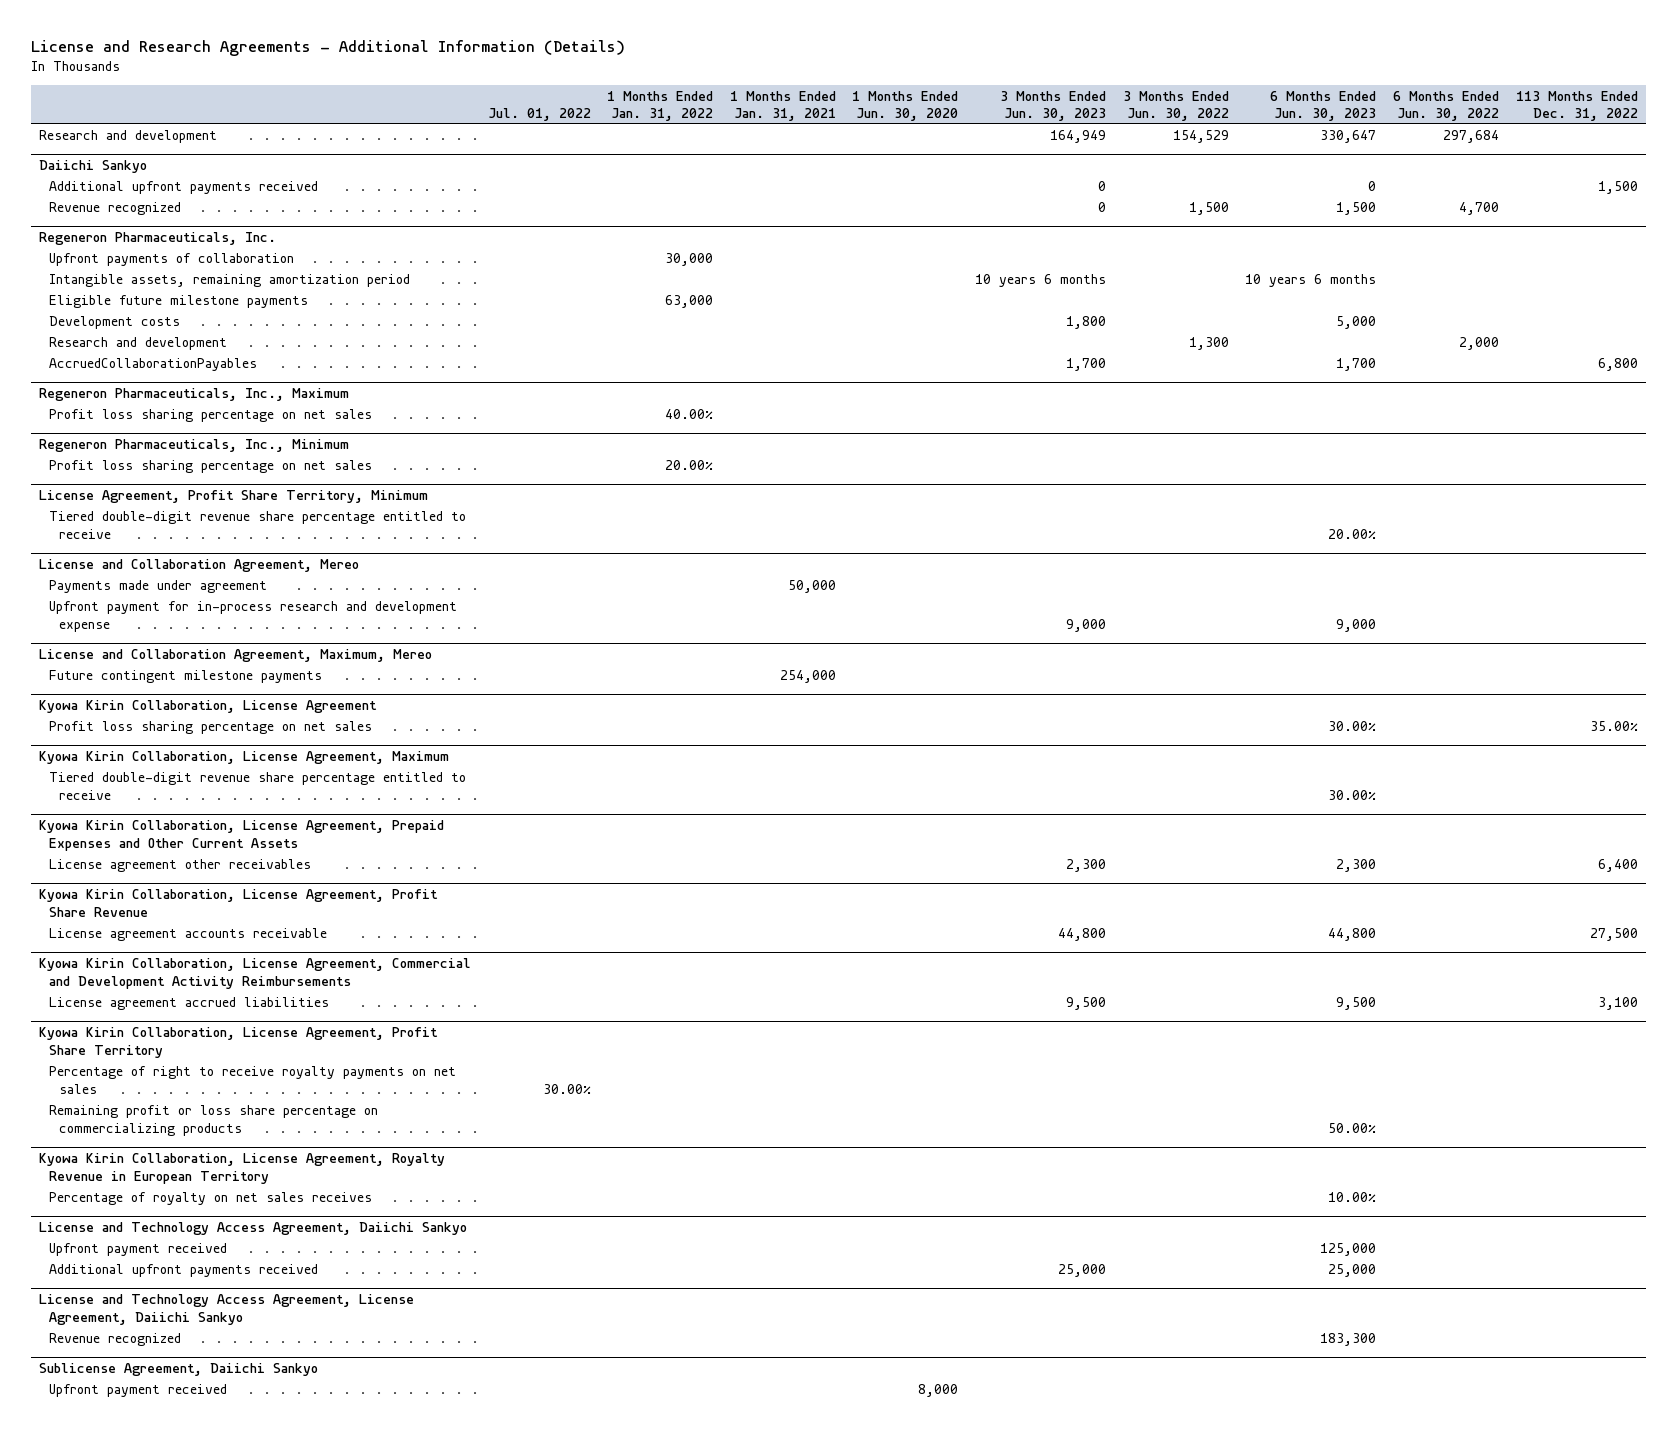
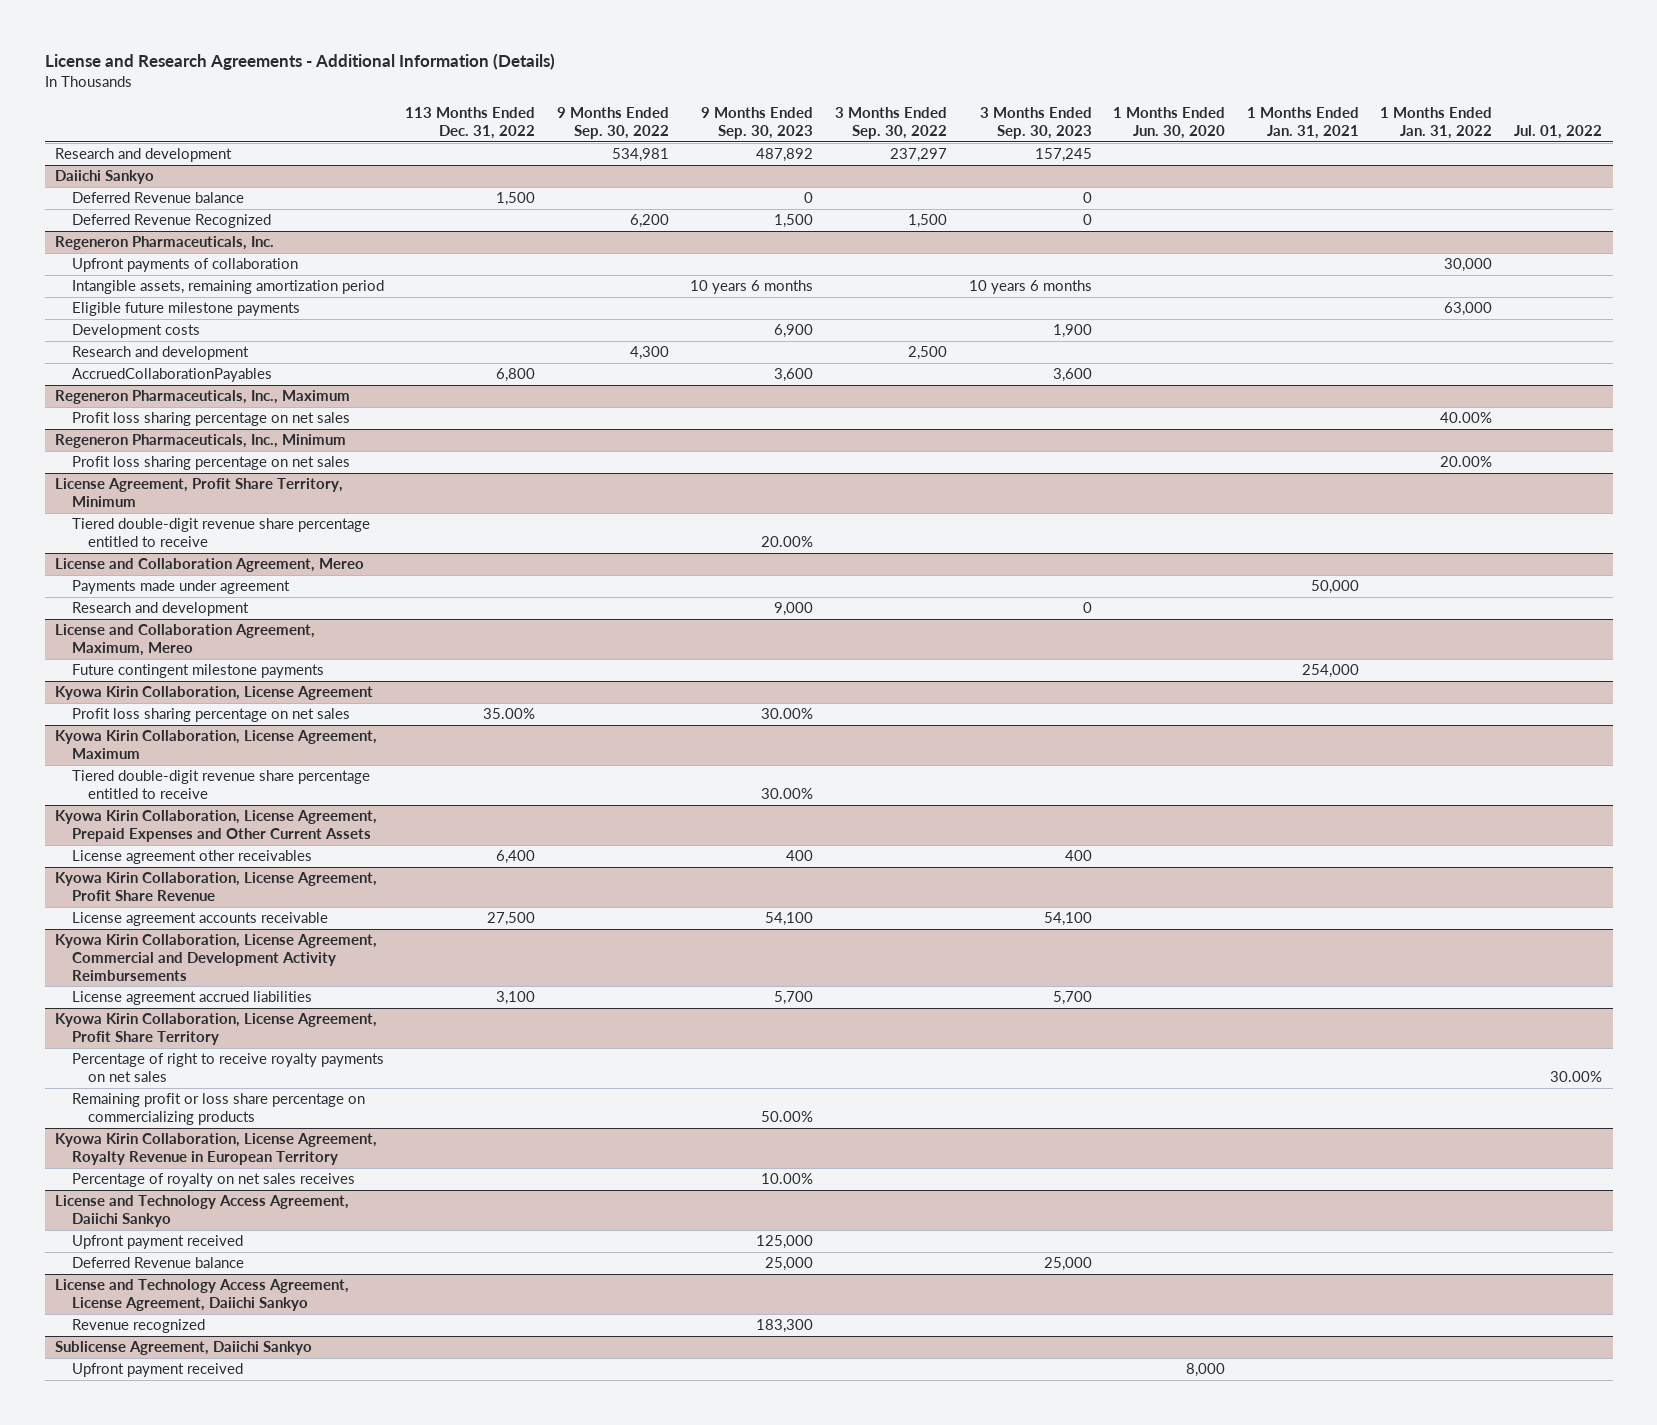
- | Jul. 01, 2022 | 1 Months Ended Jan. 31, 2022 | 1 Months Ended Jan. 31, 2021 | 1 Months Ended Jun. 30, 2020 | 3 Months Ended Jun. 30, 2023 | 3 Months Ended Jun. 30, 2022 | 6 Months Ended Jun. 30, 2023 | 6 Months Ended Jun. 30, 2022 | 113 Months Ended Dec. 31, 2022
+ | 113 Months Ended Dec. 31, 2022 | 9 Months Ended Sep. 30, 2022 | 9 Months Ended Sep. 30, 2023 | 3 Months Ended Sep. 30, 2022 | 3 Months Ended Sep. 30, 2023 | 1 Months Ended Jun. 30, 2020 | 1 Months Ended Jan. 31, 2021 | 1 Months Ended Jan. 31, 2022 | Jul. 01, 2022
@ Daiichi Sankyo
- Additional upfront payments received | | | | | 0 | | 0 | | 1,500
- Revenue recognized | | | | | 0 | 1,500 | 1,500 | 4,700 |
+ Deferred Revenue balance | 1,500 | | 0 | | 0 | | | |
+ Deferred Revenue Recognized | | 6,200 | 1,500 | 1,500 | 0 | | | |
@ License and Collaboration Agreement, Mereo
- Upfront payment for in-process research and development expense | | | | | 9,000 | | 9,000 | |
+ Research and development | | | 9,000 | | 0 | | | |
@ License and Technology Access Agreement, Daiichi Sankyo
- Additional upfront payments received | | | | | 25,000 | | 25,000 | |
+ Deferred Revenue balance | | | 25,000 | | 25,000 | | | |

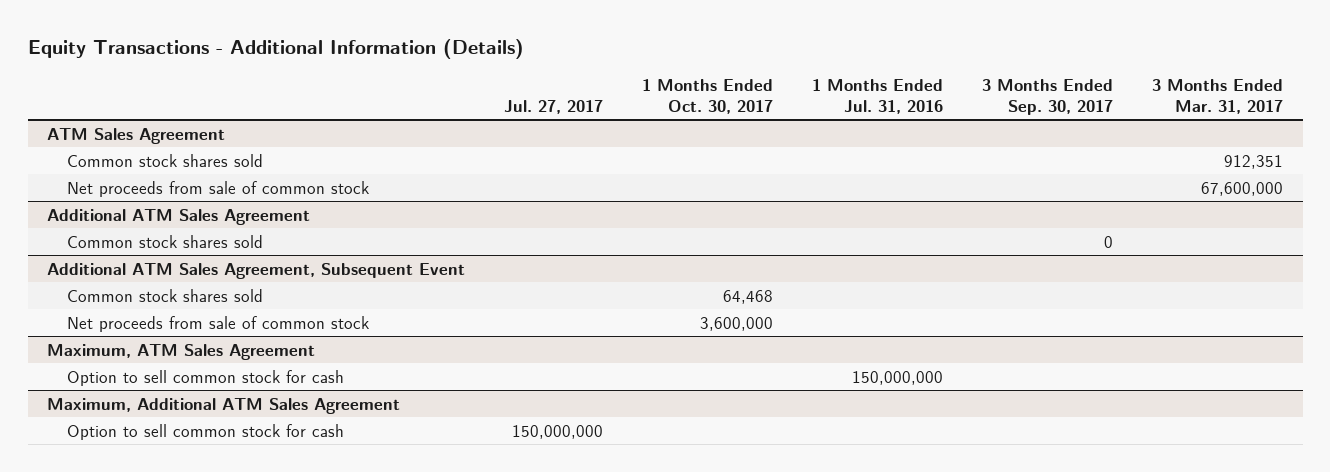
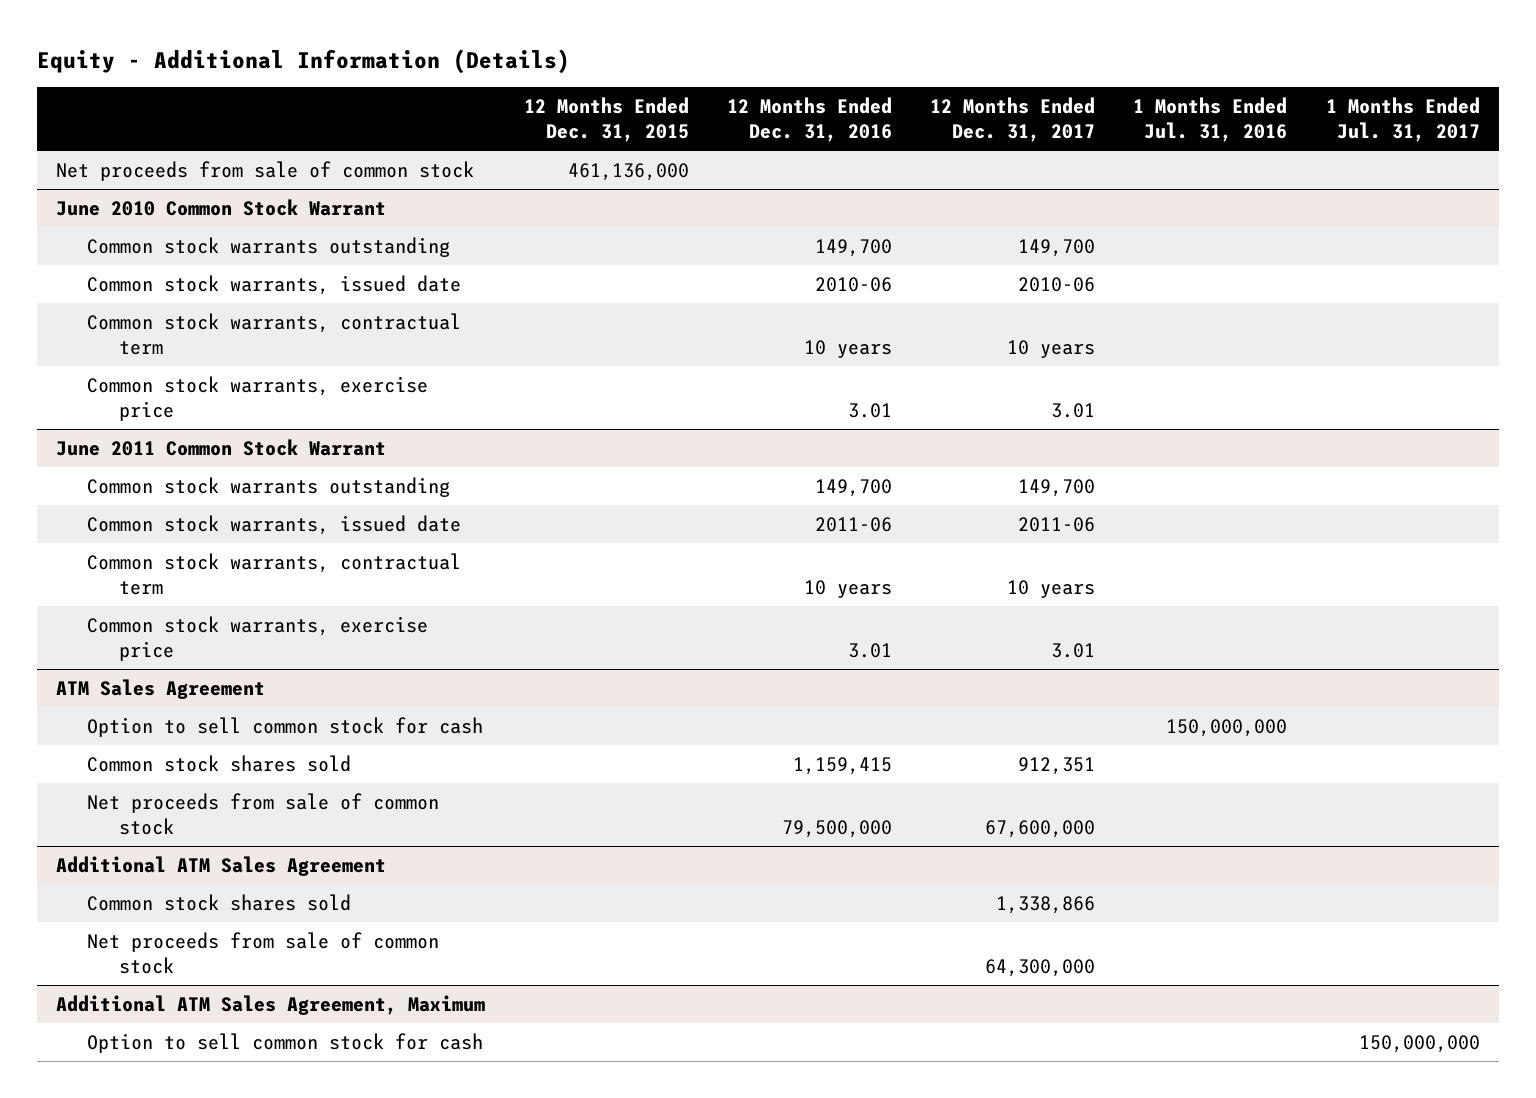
- Equity Transactions - Additional Information (Details)
+ Equity - Additional Information (Details)
- | Jul. 27, 2017 | 1 Months Ended Oct. 30, 2017 | 1 Months Ended Jul. 31, 2016 | 3 Months Ended Sep. 30, 2017 | 3 Months Ended Mar. 31, 2017
+ | 12 Months Ended Dec. 31, 2015 | 12 Months Ended Dec. 31, 2016 | 12 Months Ended Dec. 31, 2017 | 1 Months Ended Jul. 31, 2016 | 1 Months Ended Jul. 31, 2017
+ Net proceeds from sale of common stock | 461,136,000 | | | |
+ June 2010 Common Stock Warrant
+ Common stock warrants outstanding | | 149,700 | 149,700 | |
+ Common stock warrants, issued date | | 2010-06 | 2010-06 | |
+ Common stock warrants, contractual term | | 10 years | 10 years | |
+ Common stock warrants, exercise price | | 3.01 | 3.01 | |
+ June 2011 Common Stock Warrant
+ Common stock warrants outstanding | | 149,700 | 149,700 | |
+ Common stock warrants, issued date | | 2011-06 | 2011-06 | |
+ Common stock warrants, contractual term | | 10 years | 10 years | |
+ Common stock warrants, exercise price | | 3.01 | 3.01 | |
@ ATM Sales Agreement
+ Option to sell common stock for cash | | | | 150,000,000 |
- Additional ATM Sales Agreement, Subsequent Event
- Common stock shares sold | | 64,468 | | |
- Net proceeds from sale of common stock | | 3,600,000 | | |
- Maximum, ATM Sales Agreement
- Option to sell common stock for cash | | | 150,000,000 | |
- Maximum, Additional ATM Sales Agreement
@ Additional ATM Sales Agreement
+ Net proceeds from sale of common stock | | | 64,300,000 | |
+ Additional ATM Sales Agreement, Maximum

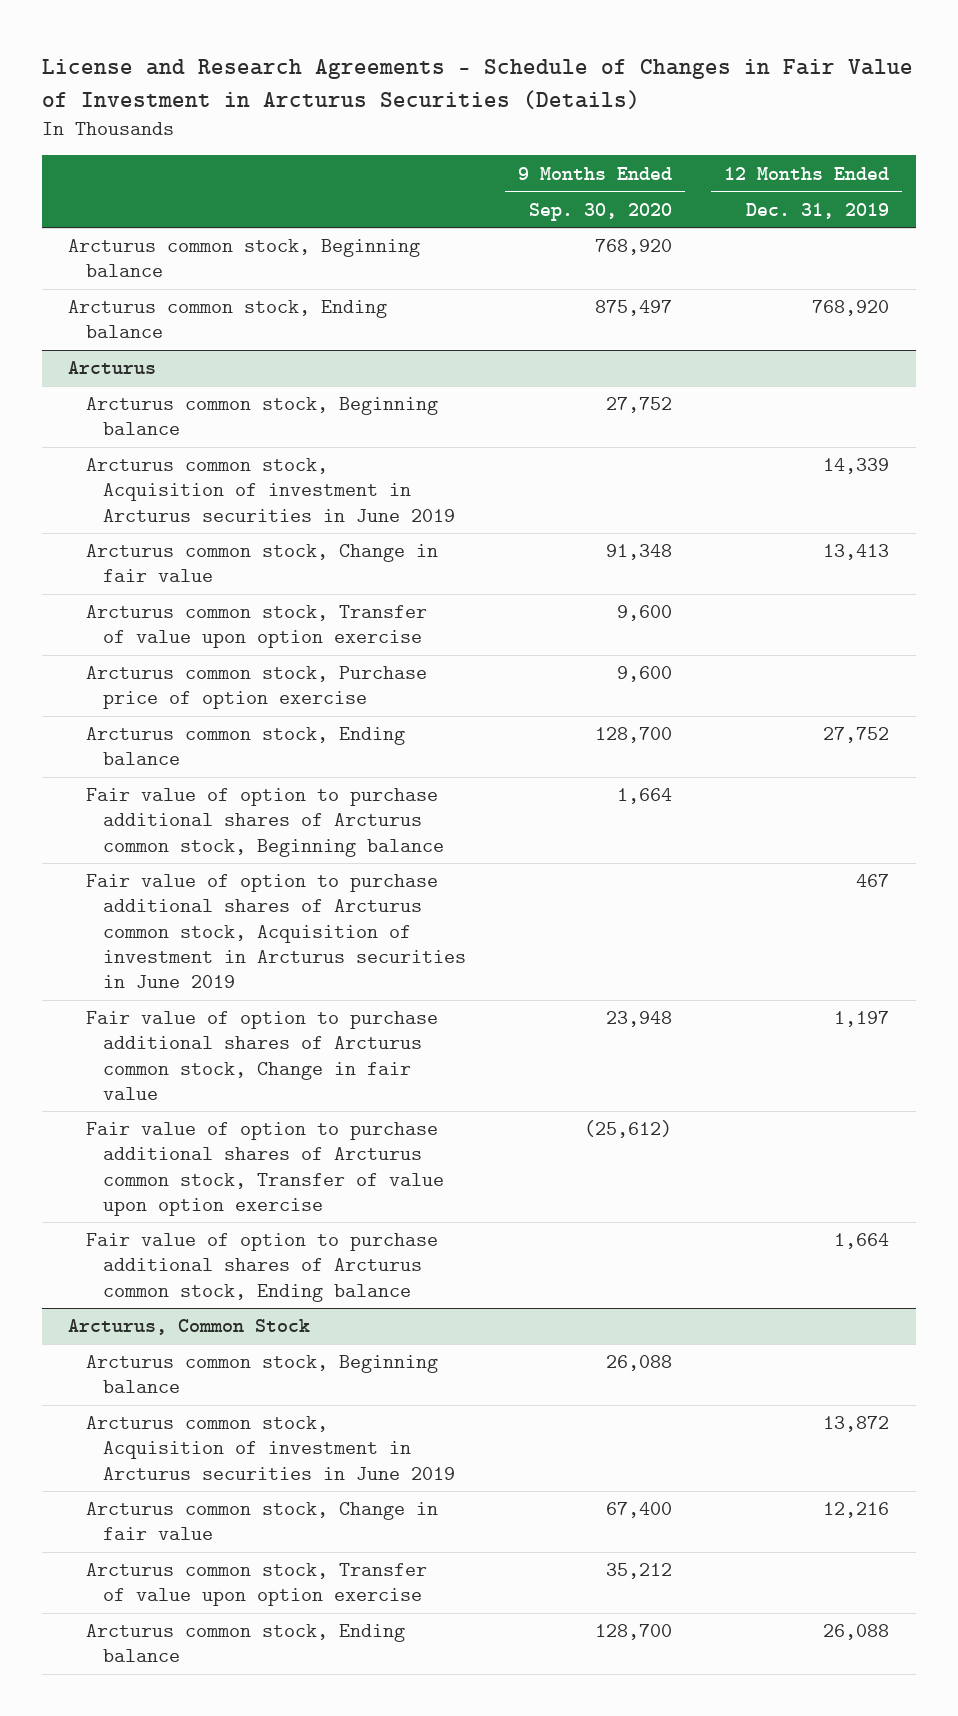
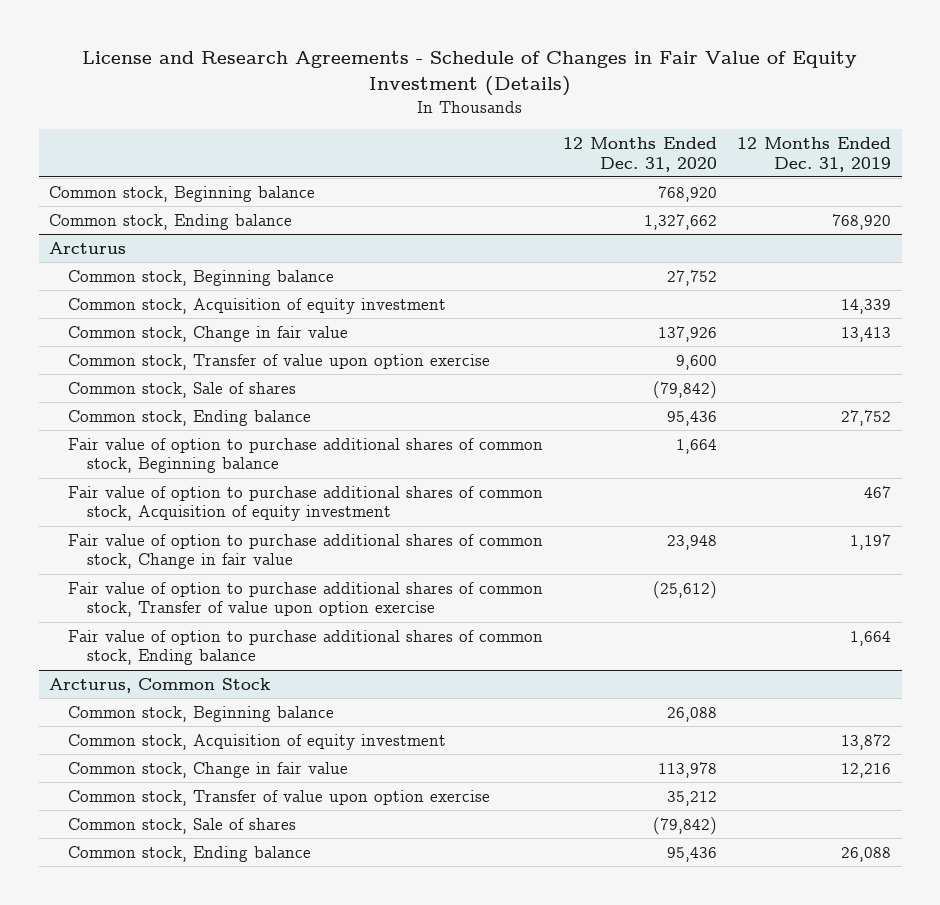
- License and Research Agreements - Schedule of Changes in Fair Value of Investment in Arcturus Securities (Details)
+ License and Research Agreements - Schedule of Changes in Fair Value of Equity Investment (Details)
- | 9 Months Ended Sep. 30, 2020 | 12 Months Ended Dec. 31, 2019
+ | 12 Months Ended Dec. 31, 2020 | 12 Months Ended Dec. 31, 2019
- Arcturus common stock, Beginning balance | 768,920 |
- Arcturus common stock, Ending balance | 875,497 | 768,920
+ Common stock, Beginning balance | 768,920 |
+ Common stock, Ending balance | 1,327,662 | 768,920
@ Arcturus
- Arcturus common stock, Beginning balance | 27,752 |
- Arcturus common stock, Acquisition of investment in Arcturus securities in June 2019 | | 14,339
- Arcturus common stock, Change in fair value | 91,348 | 13,413
- Arcturus common stock, Transfer of value upon option exercise | 9,600 |
- Arcturus common stock, Purchase price of option exercise | 9,600 |
- Arcturus common stock, Ending balance | 128,700 | 27,752
- Fair value of option to purchase additional shares of Arcturus common stock, Beginning balance | 1,664 |
- Fair value of option to purchase additional shares of Arcturus common stock, Acquisition of investment in Arcturus securities in June 2019 | | 467
- Fair value of option to purchase additional shares of Arcturus common stock, Change in fair value | 23,948 | 1,197
- Fair value of option to purchase additional shares of Arcturus common stock, Transfer of value upon option exercise | (25,612) |
- Fair value of option to purchase additional shares of Arcturus common stock, Ending balance | | 1,664
+ Common stock, Beginning balance | 27,752 |
+ Common stock, Acquisition of equity investment | | 14,339
+ Common stock, Change in fair value | 137,926 | 13,413
+ Common stock, Transfer of value upon option exercise | 9,600 |
+ Common stock, Sale of shares | (79,842) |
+ Common stock, Ending balance | 95,436 | 27,752
+ Fair value of option to purchase additional shares of common stock, Beginning balance | 1,664 |
+ Fair value of option to purchase additional shares of common stock, Acquisition of equity investment | | 467
+ Fair value of option to purchase additional shares of common stock, Change in fair value | 23,948 | 1,197
+ Fair value of option to purchase additional shares of common stock, Transfer of value upon option exercise | (25,612) |
+ Fair value of option to purchase additional shares of common stock, Ending balance | | 1,664
@ Arcturus, Common Stock
- Arcturus common stock, Beginning balance | 26,088 |
- Arcturus common stock, Acquisition of investment in Arcturus securities in June 2019 | | 13,872
- Arcturus common stock, Change in fair value | 67,400 | 12,216
- Arcturus common stock, Transfer of value upon option exercise | 35,212 |
- Arcturus common stock, Ending balance | 128,700 | 26,088
+ Common stock, Beginning balance | 26,088 |
+ Common stock, Acquisition of equity investment | | 13,872
+ Common stock, Change in fair value | 113,978 | 12,216
+ Common stock, Transfer of value upon option exercise | 35,212 |
+ Common stock, Sale of shares | (79,842) |
+ Common stock, Ending balance | 95,436 | 26,088

